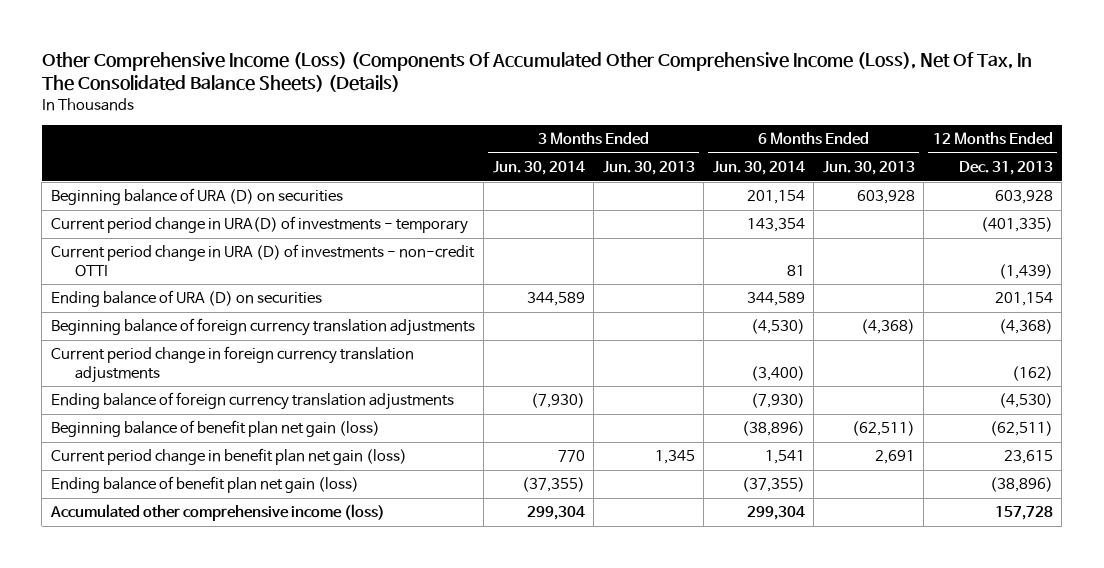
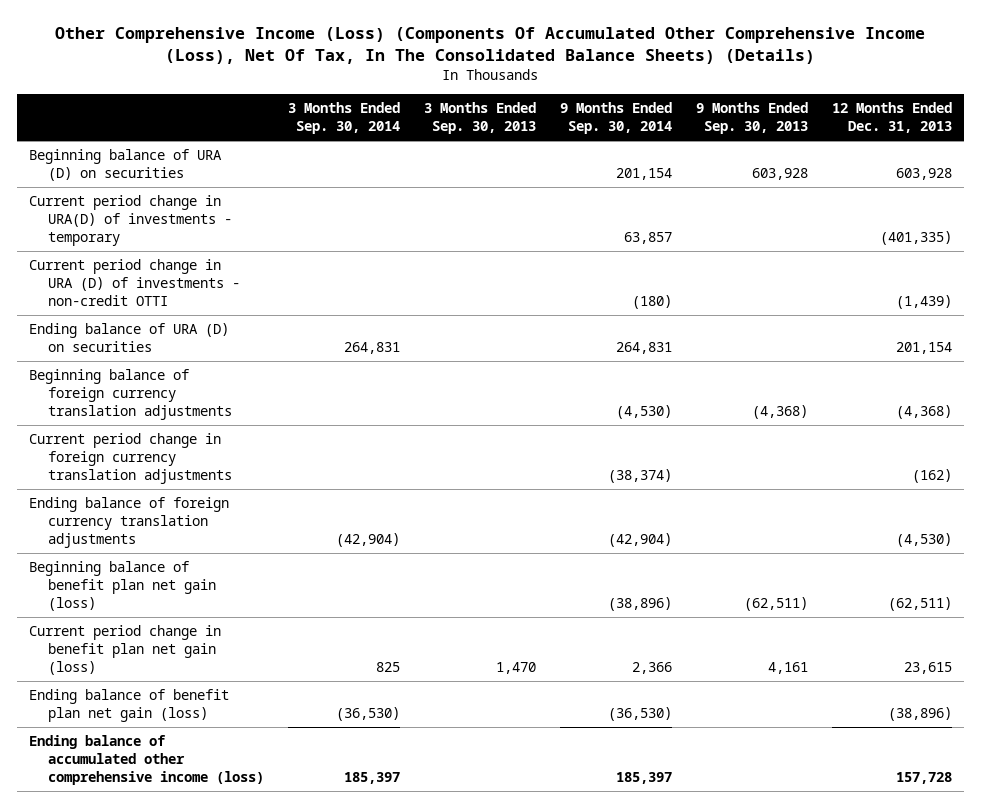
- | 3 Months Ended Jun. 30, 2014 | 3 Months Ended Jun. 30, 2013 | 6 Months Ended Jun. 30, 2014 | 6 Months Ended Jun. 30, 2013 | 12 Months Ended Dec. 31, 2013
+ | 3 Months Ended Sep. 30, 2014 | 3 Months Ended Sep. 30, 2013 | 9 Months Ended Sep. 30, 2014 | 9 Months Ended Sep. 30, 2013 | 12 Months Ended Dec. 31, 2013
- Accumulated other comprehensive income (loss) | 299,304 | | 299,304 | | 157,728
+ Ending balance of accumulated other comprehensive income (loss) | 185,397 | | 185,397 | | 157,728

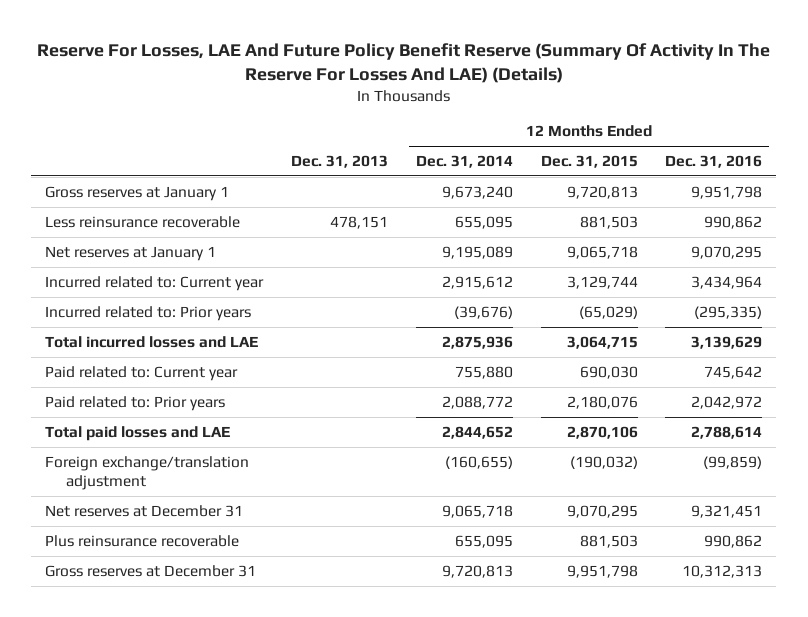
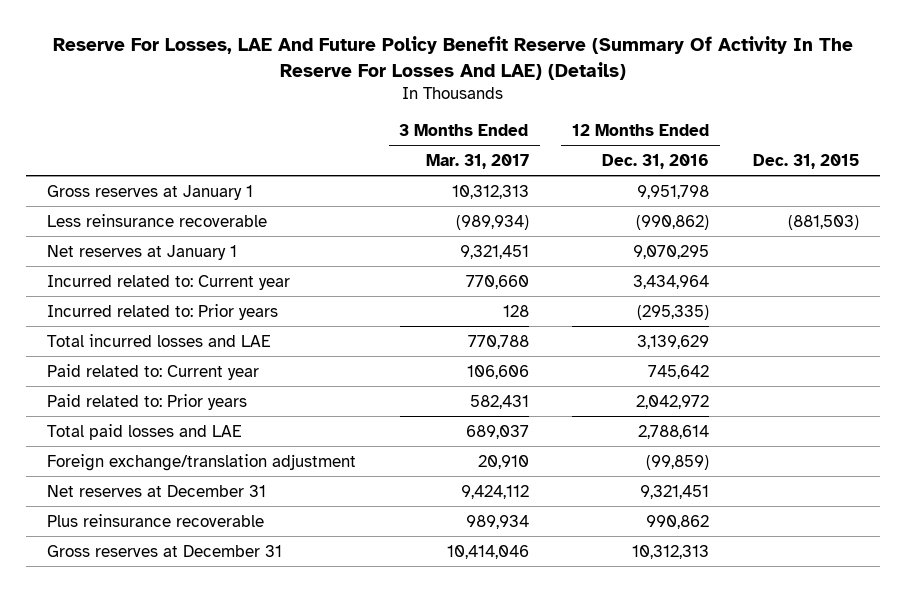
- | Dec. 31, 2013 | 12 Months Ended Dec. 31, 2014 | 12 Months Ended Dec. 31, 2015 | 12 Months Ended Dec. 31, 2016
+ | 3 Months Ended Mar. 31, 2017 | 12 Months Ended Dec. 31, 2016 | Dec. 31, 2015
- Less reinsurance recoverable | 478,151 | 655,095 | 881,503 | 990,862
+ Less reinsurance recoverable | (989,934) | (990,862) | (881,503)

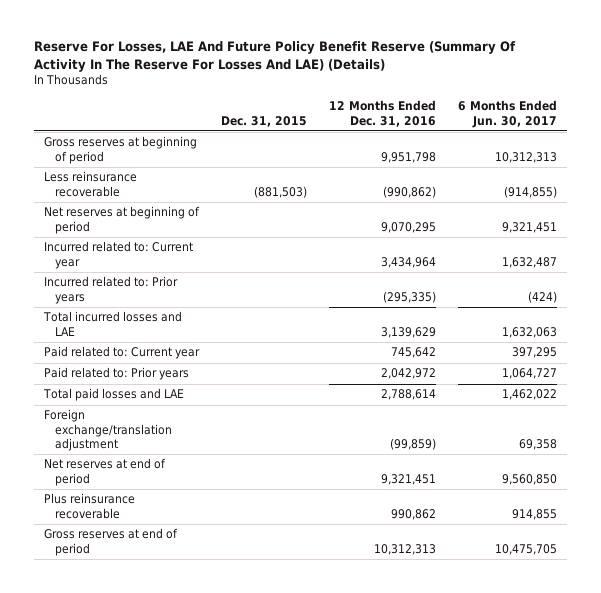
- | 3 Months Ended Mar. 31, 2017 | 12 Months Ended Dec. 31, 2016 | Dec. 31, 2015
+ | Dec. 31, 2015 | 12 Months Ended Dec. 31, 2016 | 6 Months Ended Jun. 30, 2017
- Gross reserves at January 1 | 10,312,313 | 9,951,798 |
+ Gross reserves at beginning of period | | 9,951,798 | 10,312,313
- Net reserves at January 1 | 9,321,451 | 9,070,295 |
+ Net reserves at beginning of period | | 9,070,295 | 9,321,451
- Net reserves at December 31 | 9,424,112 | 9,321,451 |
+ Net reserves at end of period | | 9,321,451 | 9,560,850
- Gross reserves at December 31 | 10,414,046 | 10,312,313 |
+ Gross reserves at end of period | | 10,312,313 | 10,475,705

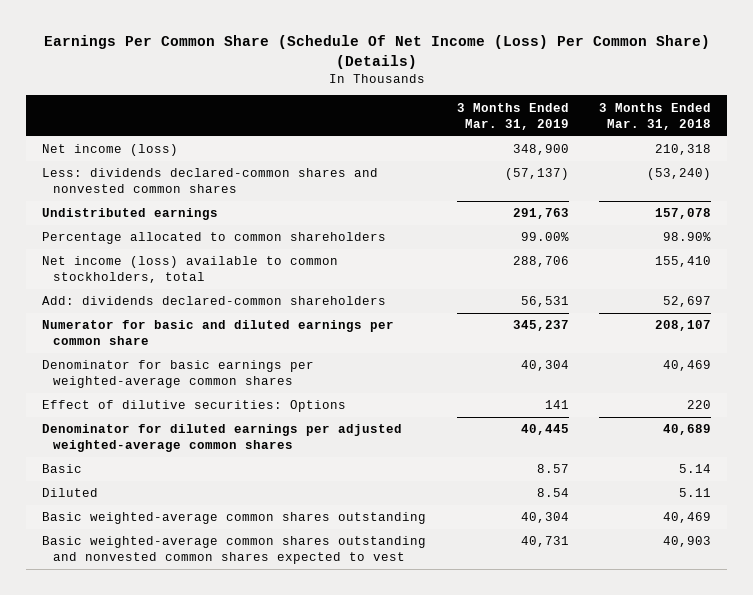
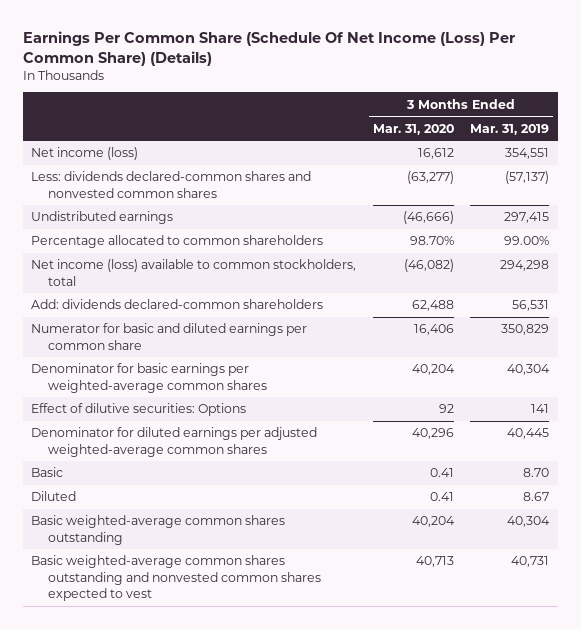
- | 3 Months Ended Mar. 31, 2019 | 3 Months Ended Mar. 31, 2018
+ | 3 Months Ended Mar. 31, 2020 | 3 Months Ended Mar. 31, 2019
- Net income (loss) | 348,900 | 210,318
+ Net income (loss) | 16,612 | 354,551
- Undistributed earnings | 291,763 | 157,078
+ Undistributed earnings | (46,666) | 297,415
- Net income (loss) available to common stockholders, total | 288,706 | 155,410
+ Net income (loss) available to common stockholders, total | (46,082) | 294,298
- Numerator for basic and diluted earnings per common share | 345,237 | 208,107
+ Numerator for basic and diluted earnings per common share | 16,406 | 350,829
- Basic | 8.57 | 5.14
- Diluted | 8.54 | 5.11
+ Basic | 0.41 | 8.70
+ Diluted | 0.41 | 8.67

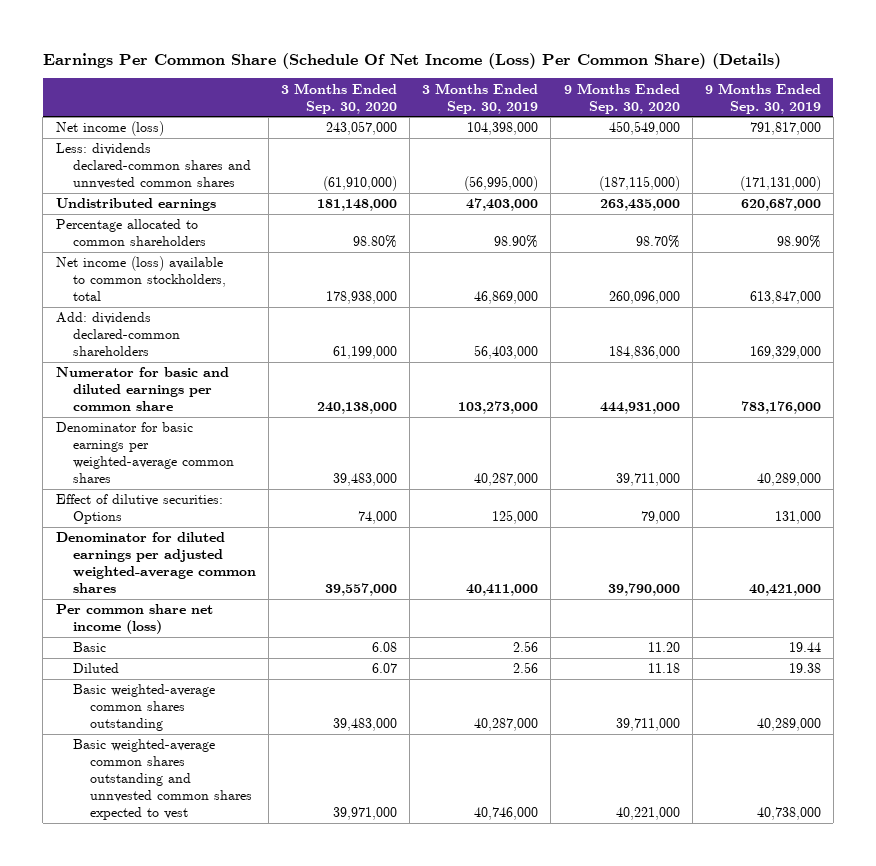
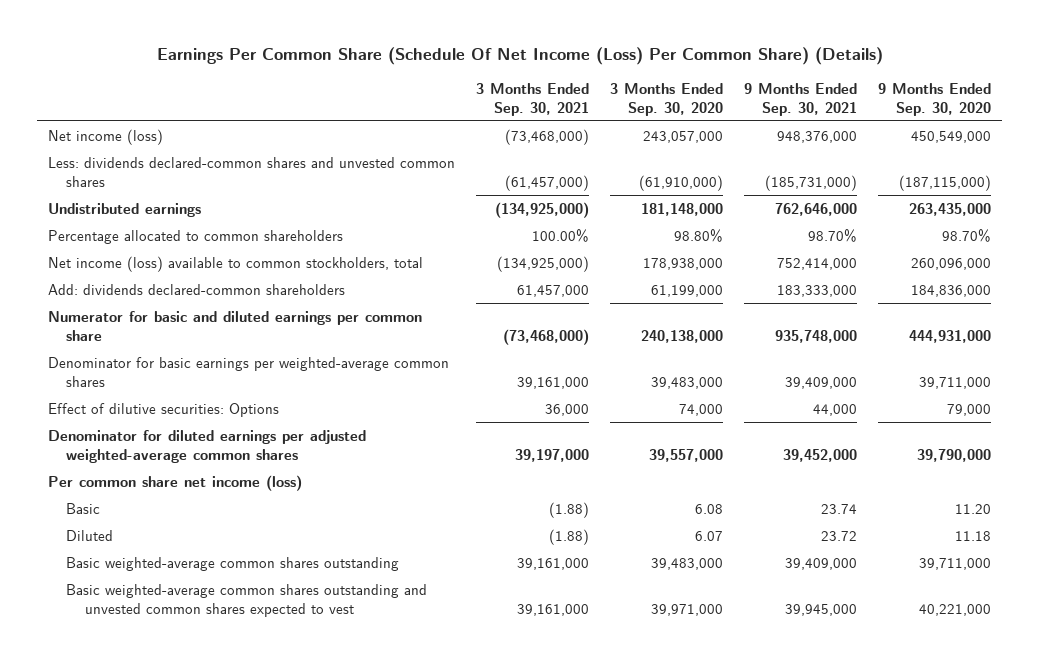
- | 3 Months Ended Sep. 30, 2020 | 3 Months Ended Sep. 30, 2019 | 9 Months Ended Sep. 30, 2020 | 9 Months Ended Sep. 30, 2019
+ | 3 Months Ended Sep. 30, 2021 | 3 Months Ended Sep. 30, 2020 | 9 Months Ended Sep. 30, 2021 | 9 Months Ended Sep. 30, 2020
- Less: dividends declared-common shares and unnvested common shares | (61,910,000) | (56,995,000) | (187,115,000) | (171,131,000)
+ Less: dividends declared-common shares and unvested common shares | (61,457,000) | (61,910,000) | (185,731,000) | (187,115,000)
- Basic weighted-average common shares outstanding and unnvested common shares expected to vest | 39,971,000 | 40,746,000 | 40,221,000 | 40,738,000
+ Basic weighted-average common shares outstanding and unvested common shares expected to vest | 39,161,000 | 39,971,000 | 39,945,000 | 40,221,000

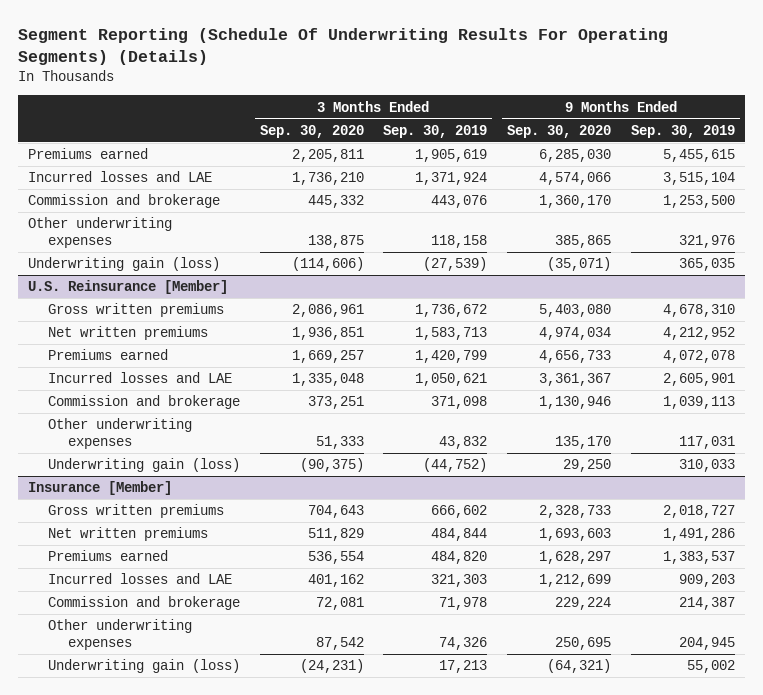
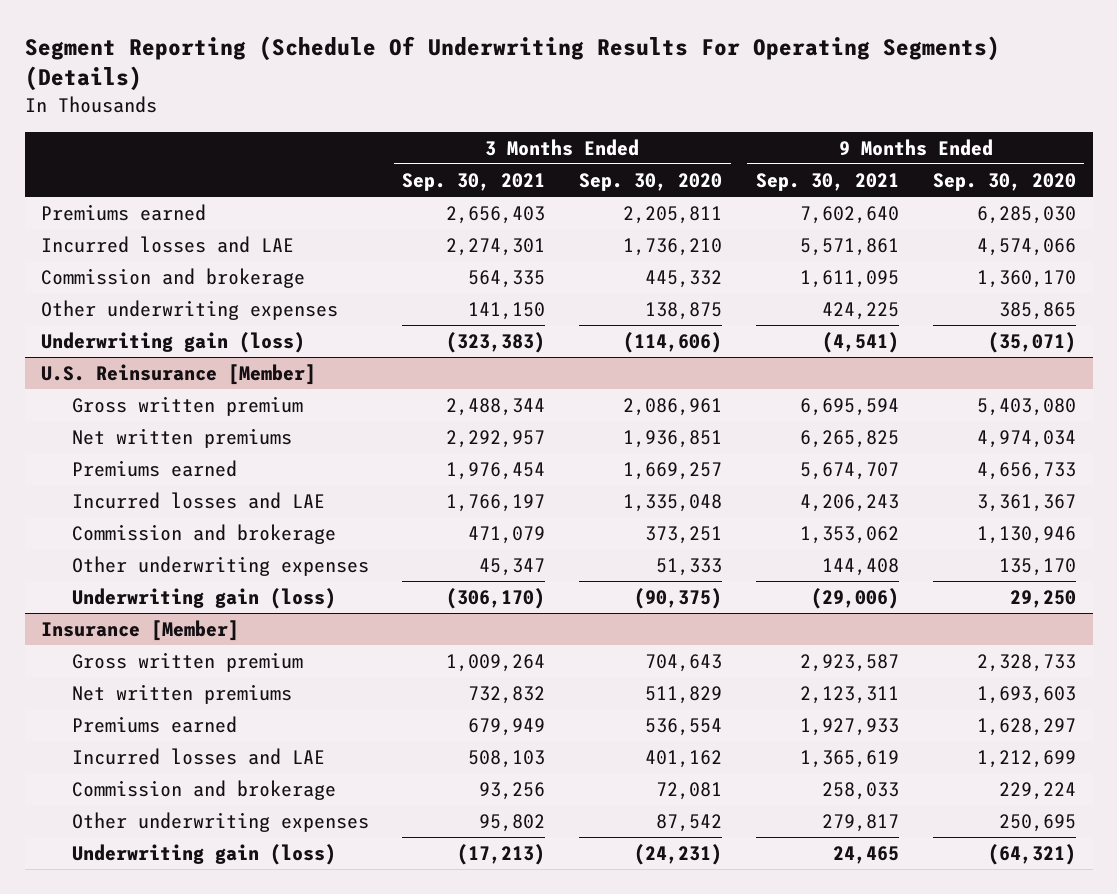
- | 3 Months Ended Sep. 30, 2020 | 3 Months Ended Sep. 30, 2019 | 9 Months Ended Sep. 30, 2020 | 9 Months Ended Sep. 30, 2019
+ | 3 Months Ended Sep. 30, 2021 | 3 Months Ended Sep. 30, 2020 | 9 Months Ended Sep. 30, 2021 | 9 Months Ended Sep. 30, 2020
@ U.S. Reinsurance [Member]
- Gross written premiums | 2,086,961 | 1,736,672 | 5,403,080 | 4,678,310
+ Gross written premium | 2,488,344 | 2,086,961 | 6,695,594 | 5,403,080
@ Insurance [Member]
- Gross written premiums | 704,643 | 666,602 | 2,328,733 | 2,018,727
+ Gross written premium | 1,009,264 | 704,643 | 2,923,587 | 2,328,733

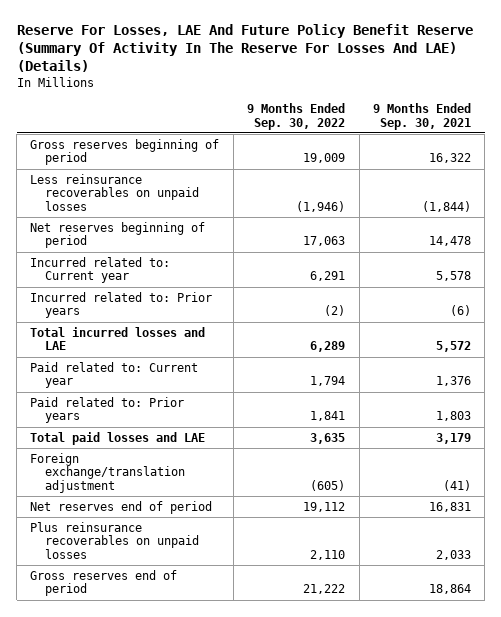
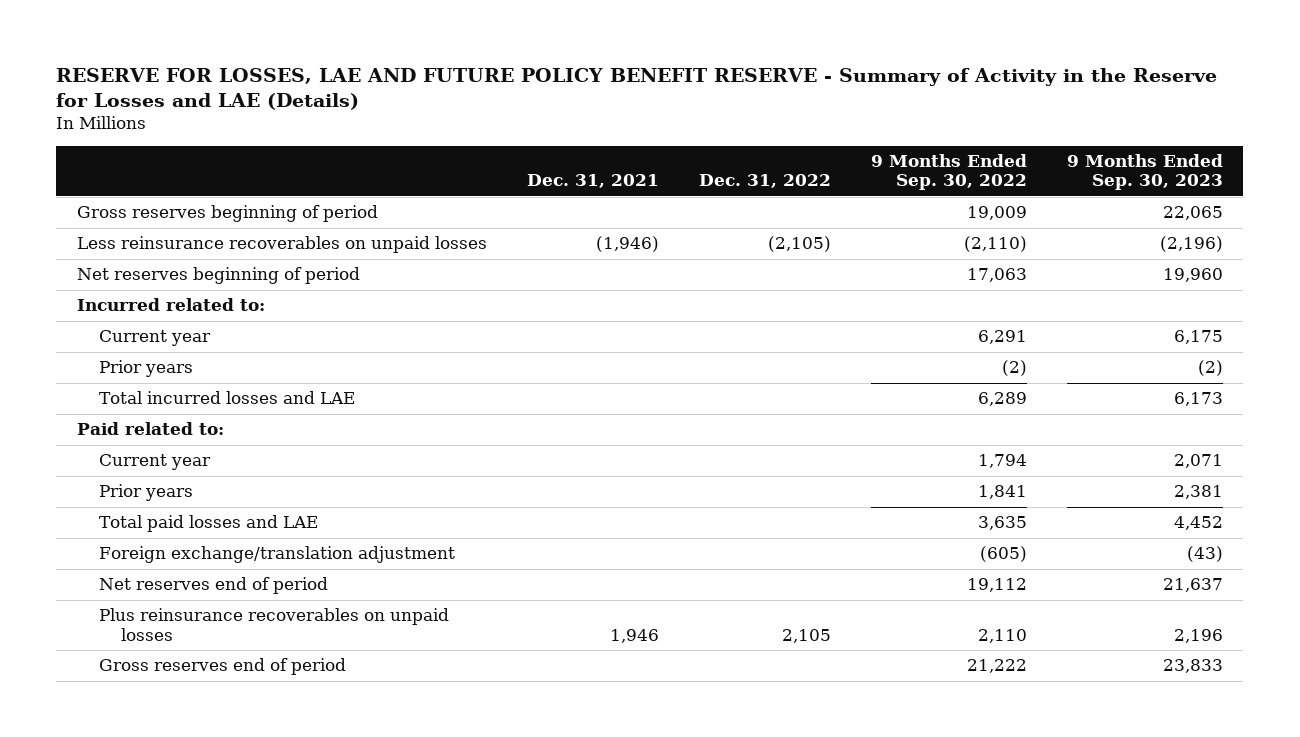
- Reserve For Losses, LAE And Future Policy Benefit Reserve (Summary Of Activity In The Reserve For Losses And LAE) (Details)
+ RESERVE FOR LOSSES, LAE AND FUTURE POLICY BENEFIT RESERVE - Summary of Activity in the Reserve for Losses and LAE (Details)
- | 9 Months Ended Sep. 30, 2022 | 9 Months Ended Sep. 30, 2021
+ | Dec. 31, 2021 | Dec. 31, 2022 | 9 Months Ended Sep. 30, 2022 | 9 Months Ended Sep. 30, 2023
- Less reinsurance recoverables on unpaid losses | (1,946) | (1,844)
+ Less reinsurance recoverables on unpaid losses | (1,946) | (2,105) | (2,110) | (2,196)
- Incurred related to: Current year | 6,291 | 5,578
- Incurred related to: Prior years | (2) | (6)
+ Incurred related to:
+ Current year | | | 6,291 | 6,175
+ Prior years | | | (2) | (2)
- Paid related to: Current year | 1,794 | 1,376
- Paid related to: Prior years | 1,841 | 1,803
+ Paid related to:
+ Current year | | | 1,794 | 2,071
+ Prior years | | | 1,841 | 2,381

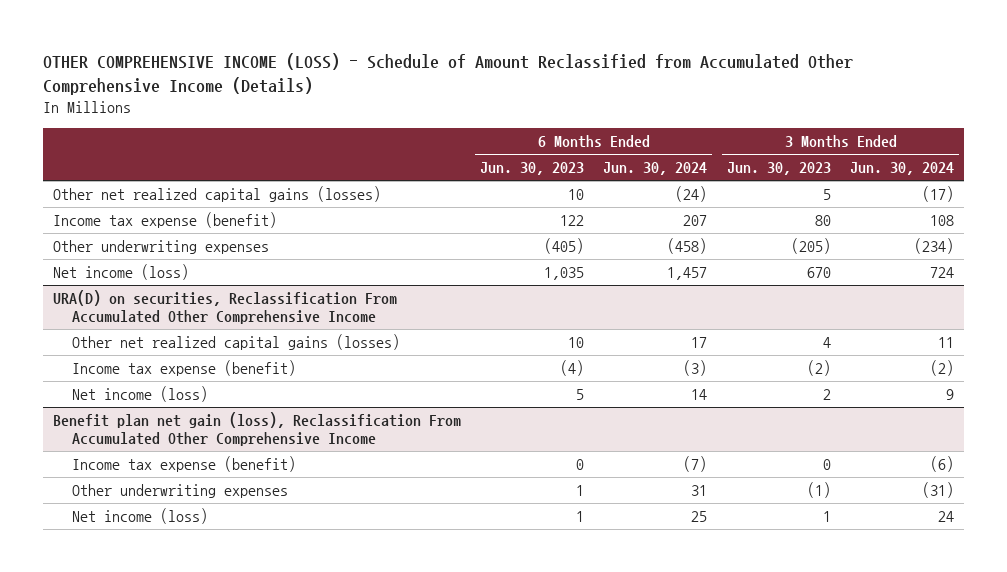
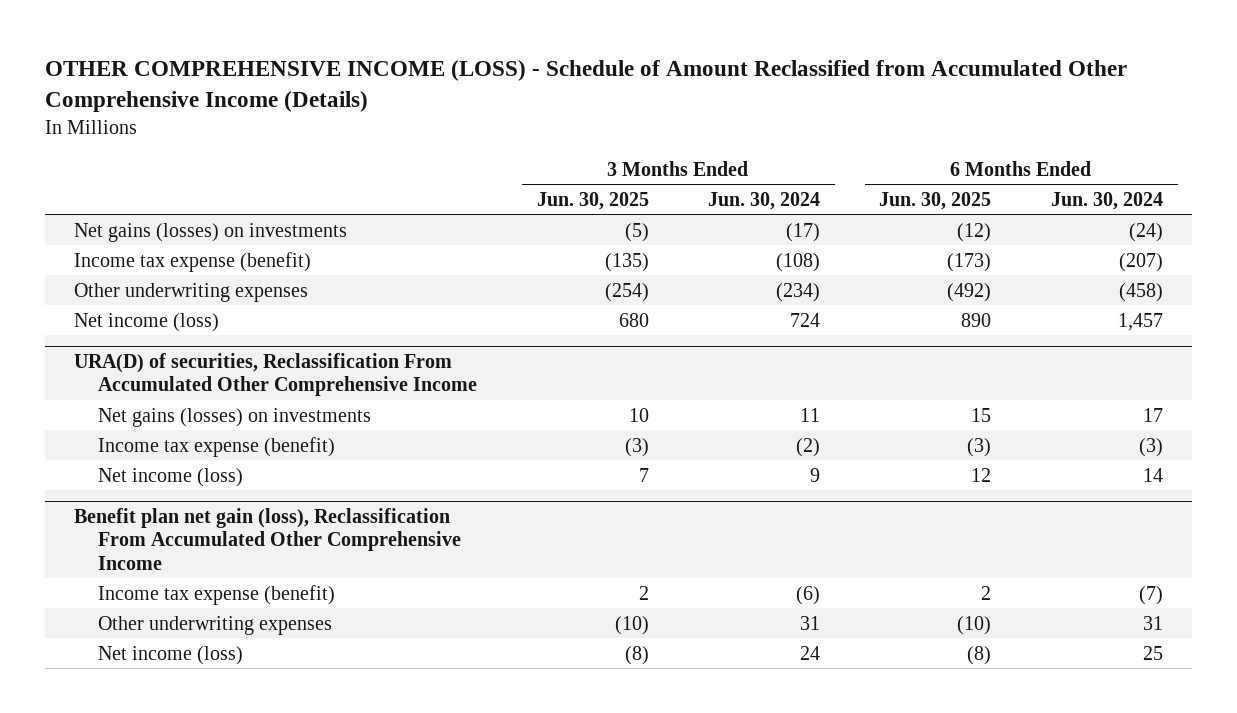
- | 6 Months Ended Jun. 30, 2023 | 6 Months Ended Jun. 30, 2024 | 3 Months Ended Jun. 30, 2023 | 3 Months Ended Jun. 30, 2024
+ | 3 Months Ended Jun. 30, 2025 | 3 Months Ended Jun. 30, 2024 | 6 Months Ended Jun. 30, 2025 | 6 Months Ended Jun. 30, 2024
- Other net realized capital gains (losses) | 10 | (24) | 5 | (17)
- Income tax expense (benefit) | 122 | 207 | 80 | 108
+ Net gains (losses) on investments | (5) | (17) | (12) | (24)
+ Income tax expense (benefit) | (135) | (108) | (173) | (207)
- URA(D) on securities, Reclassification From Accumulated Other Comprehensive Income
- Other net realized capital gains (losses) | 10 | 17 | 4 | 11
+ URA(D) of securities, Reclassification From Accumulated Other Comprehensive Income
+ Net gains (losses) on investments | 10 | 11 | 15 | 17
@ Benefit plan net gain (loss), Reclassification From Accumulated Other Comprehensive Income
- Other underwriting expenses | 1 | 31 | (1) | (31)
+ Other underwriting expenses | (10) | 31 | (10) | 31

